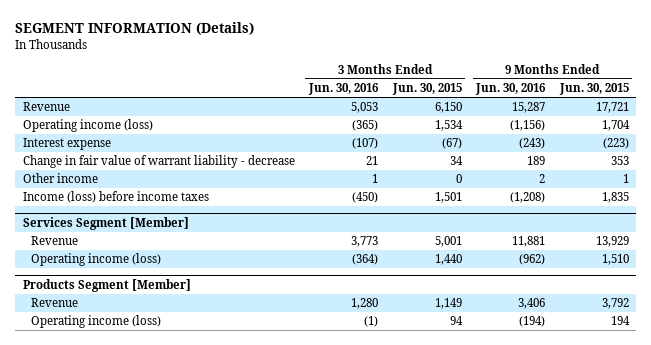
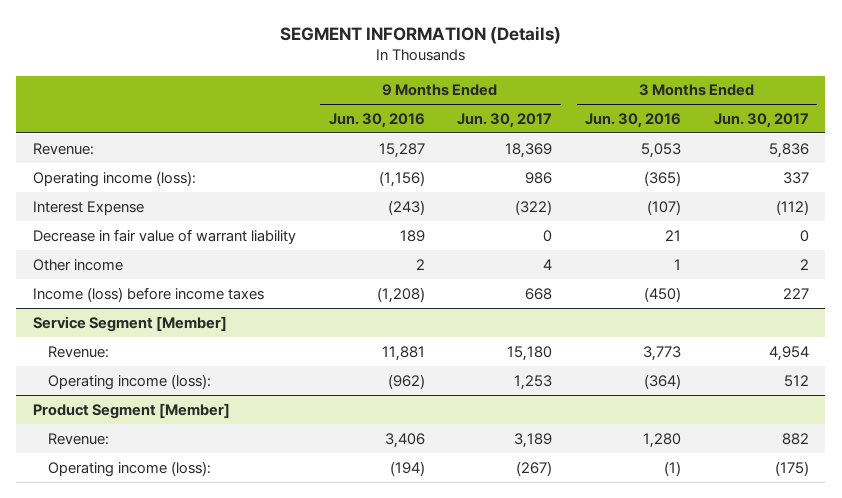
- | 3 Months Ended Jun. 30, 2016 | 3 Months Ended Jun. 30, 2015 | 9 Months Ended Jun. 30, 2016 | 9 Months Ended Jun. 30, 2015
+ | 9 Months Ended Jun. 30, 2016 | 9 Months Ended Jun. 30, 2017 | 3 Months Ended Jun. 30, 2016 | 3 Months Ended Jun. 30, 2017
- Revenue | 5,053 | 6,150 | 15,287 | 17,721
- Operating income (loss) | (365) | 1,534 | (1,156) | 1,704
- Interest expense | (107) | (67) | (243) | (223)
- Change in fair value of warrant liability - decrease | 21 | 34 | 189 | 353
+ Revenue: | 15,287 | 18,369 | 5,053 | 5,836
+ Operating income (loss): | (1,156) | 986 | (365) | 337
+ Interest Expense | (243) | (322) | (107) | (112)
+ Decrease in fair value of warrant liability | 189 | 0 | 21 | 0
- Services Segment [Member]
- Revenue | 3,773 | 5,001 | 11,881 | 13,929
- Operating income (loss) | (364) | 1,440 | (962) | 1,510
- Products Segment [Member]
- Revenue | 1,280 | 1,149 | 3,406 | 3,792
- Operating income (loss) | (1) | 94 | (194) | 194
+ Service Segment [Member]
+ Revenue: | 11,881 | 15,180 | 3,773 | 4,954
+ Operating income (loss): | (962) | 1,253 | (364) | 512
+ Product Segment [Member]
+ Revenue: | 3,406 | 3,189 | 1,280 | 882
+ Operating income (loss): | (194) | (267) | (1) | (175)

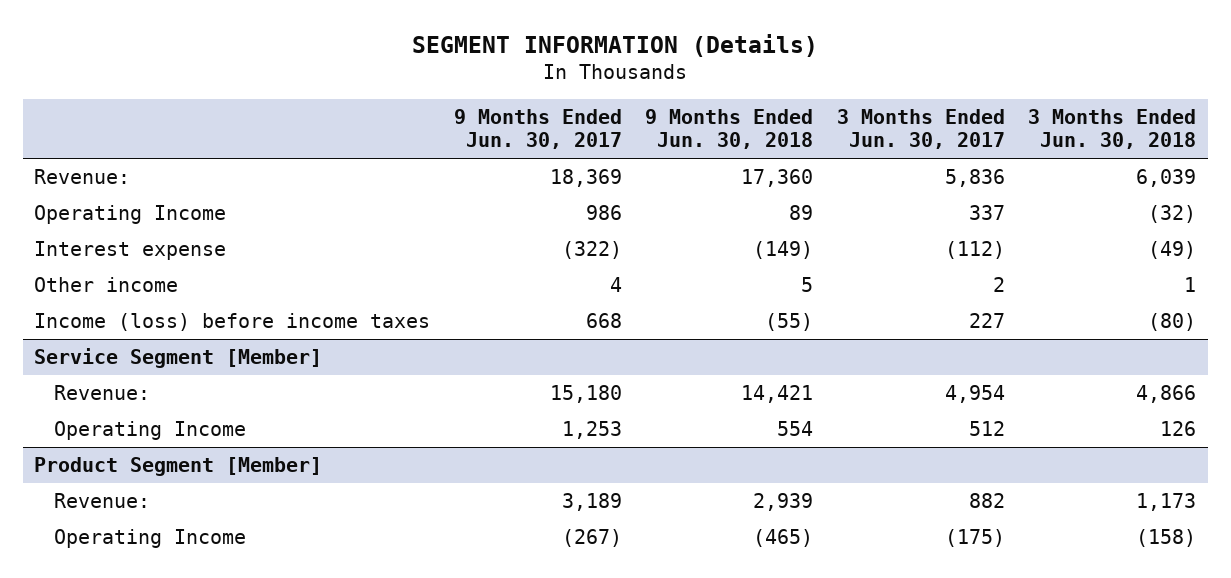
- | 9 Months Ended Jun. 30, 2016 | 9 Months Ended Jun. 30, 2017 | 3 Months Ended Jun. 30, 2016 | 3 Months Ended Jun. 30, 2017
+ | 9 Months Ended Jun. 30, 2017 | 9 Months Ended Jun. 30, 2018 | 3 Months Ended Jun. 30, 2017 | 3 Months Ended Jun. 30, 2018
- Operating income (loss): | (1,156) | 986 | (365) | 337
- Interest Expense | (243) | (322) | (107) | (112)
- Decrease in fair value of warrant liability | 189 | 0 | 21 | 0
+ Operating Income | 986 | 89 | 337 | (32)
+ Interest expense | (322) | (149) | (112) | (49)
@ Service Segment [Member]
- Operating income (loss): | (962) | 1,253 | (364) | 512
+ Operating Income | 1,253 | 554 | 512 | 126
@ Product Segment [Member]
- Operating income (loss): | (194) | (267) | (1) | (175)
+ Operating Income | (267) | (465) | (175) | (158)

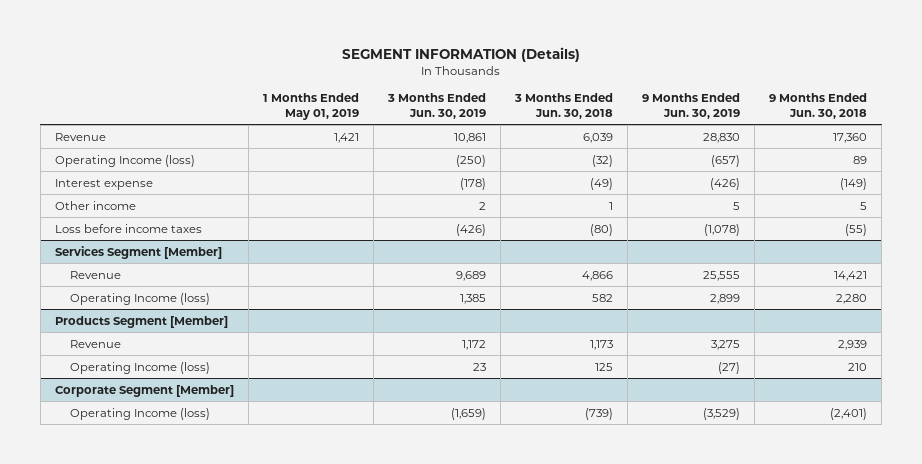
- | 9 Months Ended Jun. 30, 2017 | 9 Months Ended Jun. 30, 2018 | 3 Months Ended Jun. 30, 2017 | 3 Months Ended Jun. 30, 2018
+ | 1 Months Ended May 01, 2019 | 3 Months Ended Jun. 30, 2019 | 3 Months Ended Jun. 30, 2018 | 9 Months Ended Jun. 30, 2019 | 9 Months Ended Jun. 30, 2018
- Revenue: | 18,369 | 17,360 | 5,836 | 6,039
- Operating Income | 986 | 89 | 337 | (32)
+ Revenue | 1,421 | 10,861 | 6,039 | 28,830 | 17,360
+ Operating Income (loss) | | (250) | (32) | (657) | 89
- Income (loss) before income taxes | 668 | (55) | 227 | (80)
- Service Segment [Member]
- Revenue: | 15,180 | 14,421 | 4,954 | 4,866
- Operating Income | 1,253 | 554 | 512 | 126
- Product Segment [Member]
- Revenue: | 3,189 | 2,939 | 882 | 1,173
- Operating Income | (267) | (465) | (175) | (158)
+ Loss before income taxes | | (426) | (80) | (1,078) | (55)
+ Services Segment [Member]
+ Revenue | | 9,689 | 4,866 | 25,555 | 14,421
+ Operating Income (loss) | | 1,385 | 582 | 2,899 | 2,280
+ Products Segment [Member]
+ Revenue | | 1,172 | 1,173 | 3,275 | 2,939
+ Operating Income (loss) | | 23 | 125 | (27) | 210
+ Corporate Segment [Member]
+ Operating Income (loss) | | (1,659) | (739) | (3,529) | (2,401)

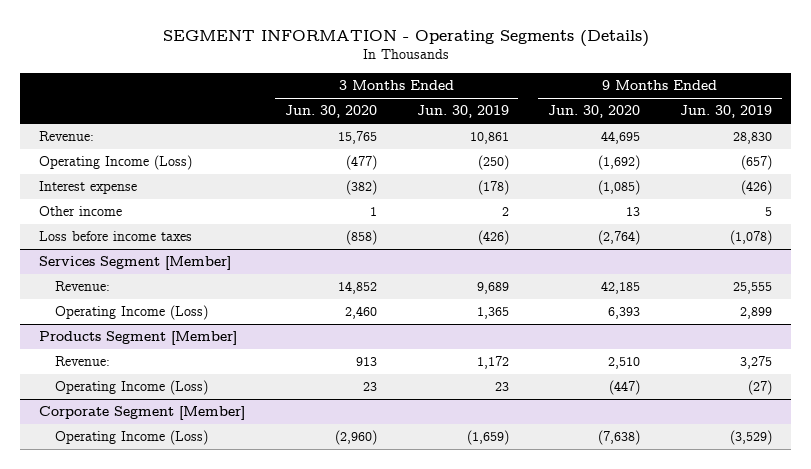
- SEGMENT INFORMATION (Details)
+ SEGMENT INFORMATION - Operating Segments (Details)
- | 1 Months Ended May 01, 2019 | 3 Months Ended Jun. 30, 2019 | 3 Months Ended Jun. 30, 2018 | 9 Months Ended Jun. 30, 2019 | 9 Months Ended Jun. 30, 2018
+ | 3 Months Ended Jun. 30, 2020 | 3 Months Ended Jun. 30, 2019 | 9 Months Ended Jun. 30, 2020 | 9 Months Ended Jun. 30, 2019
- Revenue | 1,421 | 10,861 | 6,039 | 28,830 | 17,360
- Operating Income (loss) | | (250) | (32) | (657) | 89
+ Revenue: | 15,765 | 10,861 | 44,695 | 28,830
+ Operating Income (Loss) | (477) | (250) | (1,692) | (657)
@ Services Segment [Member]
- Revenue | | 9,689 | 4,866 | 25,555 | 14,421
- Operating Income (loss) | | 1,385 | 582 | 2,899 | 2,280
+ Revenue: | 14,852 | 9,689 | 42,185 | 25,555
+ Operating Income (Loss) | 2,460 | 1,365 | 6,393 | 2,899
@ Products Segment [Member]
- Revenue | | 1,172 | 1,173 | 3,275 | 2,939
- Operating Income (loss) | | 23 | 125 | (27) | 210
+ Revenue: | 913 | 1,172 | 2,510 | 3,275
+ Operating Income (Loss) | 23 | 23 | (447) | (27)
@ Corporate Segment [Member]
- Operating Income (loss) | | (1,659) | (739) | (3,529) | (2,401)
+ Operating Income (Loss) | (2,960) | (1,659) | (7,638) | (3,529)

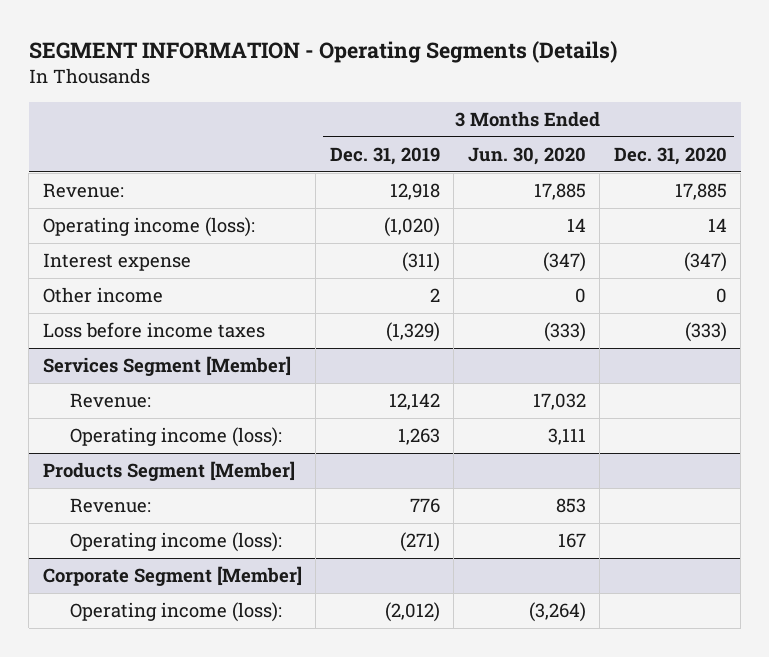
- | 3 Months Ended Jun. 30, 2020 | 3 Months Ended Jun. 30, 2019 | 9 Months Ended Jun. 30, 2020 | 9 Months Ended Jun. 30, 2019
+ | 3 Months Ended Dec. 31, 2019 | 3 Months Ended Jun. 30, 2020 | 3 Months Ended Dec. 31, 2020
- Revenue: | 15,765 | 10,861 | 44,695 | 28,830
- Operating Income (Loss) | (477) | (250) | (1,692) | (657)
- Interest expense | (382) | (178) | (1,085) | (426)
- Other income | 1 | 2 | 13 | 5
- Loss before income taxes | (858) | (426) | (2,764) | (1,078)
+ Revenue: | 12,918 | 17,885 | 17,885
+ Operating income (loss): | (1,020) | 14 | 14
+ Interest expense | (311) | (347) | (347)
+ Other income | 2 | 0 | 0
+ Loss before income taxes | (1,329) | (333) | (333)
@ Services Segment [Member]
- Revenue: | 14,852 | 9,689 | 42,185 | 25,555
- Operating Income (Loss) | 2,460 | 1,365 | 6,393 | 2,899
+ Revenue: | 12,142 | 17,032 |
+ Operating income (loss): | 1,263 | 3,111 |
@ Products Segment [Member]
- Revenue: | 913 | 1,172 | 2,510 | 3,275
- Operating Income (Loss) | 23 | 23 | (447) | (27)
+ Revenue: | 776 | 853 |
+ Operating income (loss): | (271) | 167 |
@ Corporate Segment [Member]
- Operating Income (Loss) | (2,960) | (1,659) | (7,638) | (3,529)
+ Operating income (loss): | (2,012) | (3,264) |

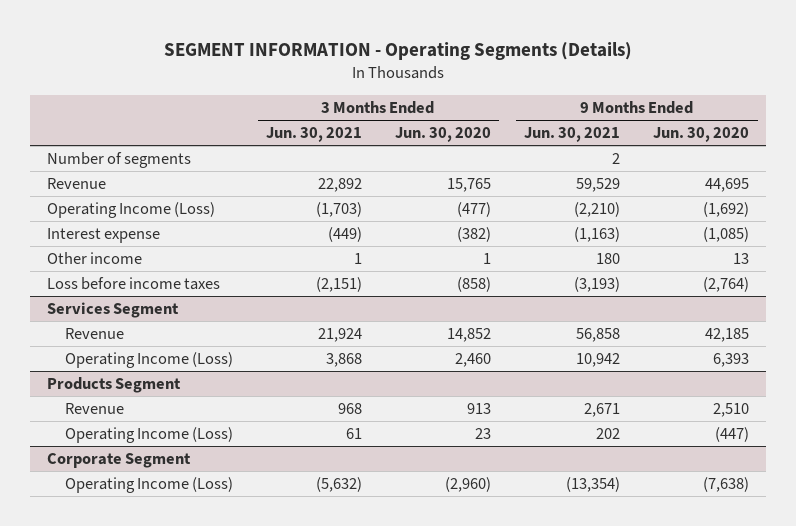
- | 3 Months Ended Dec. 31, 2019 | 3 Months Ended Jun. 30, 2020 | 3 Months Ended Dec. 31, 2020
+ | 3 Months Ended Jun. 30, 2021 | 3 Months Ended Jun. 30, 2020 | 9 Months Ended Jun. 30, 2021 | 9 Months Ended Jun. 30, 2020
- Revenue: | 12,918 | 17,885 | 17,885
- Operating income (loss): | (1,020) | 14 | 14
- Interest expense | (311) | (347) | (347)
- Other income | 2 | 0 | 0
- Loss before income taxes | (1,329) | (333) | (333)
- Services Segment [Member]
- Revenue: | 12,142 | 17,032 |
- Operating income (loss): | 1,263 | 3,111 |
- Products Segment [Member]
- Revenue: | 776 | 853 |
- Operating income (loss): | (271) | 167 |
- Corporate Segment [Member]
- Operating income (loss): | (2,012) | (3,264) |
+ Number of segments | | | 2 |
+ Revenue | 22,892 | 15,765 | 59,529 | 44,695
+ Operating Income (Loss) | (1,703) | (477) | (2,210) | (1,692)
+ Interest expense | (449) | (382) | (1,163) | (1,085)
+ Other income | 1 | 1 | 180 | 13
+ Loss before income taxes | (2,151) | (858) | (3,193) | (2,764)
+ Services Segment
+ Revenue | 21,924 | 14,852 | 56,858 | 42,185
+ Operating Income (Loss) | 3,868 | 2,460 | 10,942 | 6,393
+ Products Segment
+ Revenue | 968 | 913 | 2,671 | 2,510
+ Operating Income (Loss) | 61 | 23 | 202 | (447)
+ Corporate Segment
+ Operating Income (Loss) | (5,632) | (2,960) | (13,354) | (7,638)

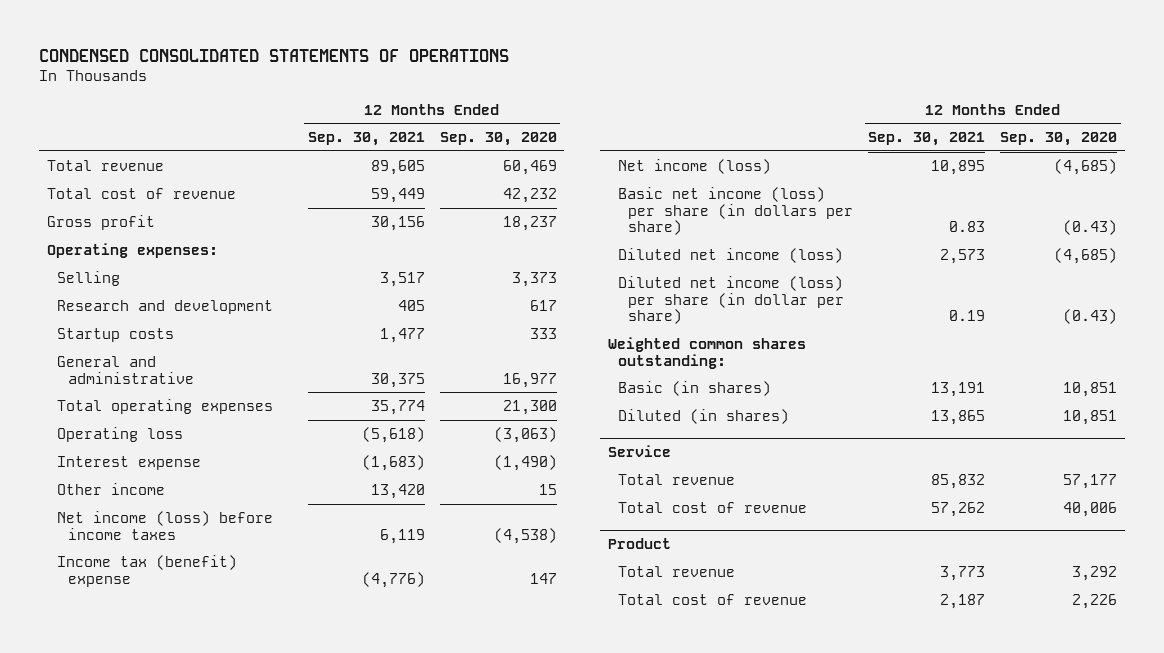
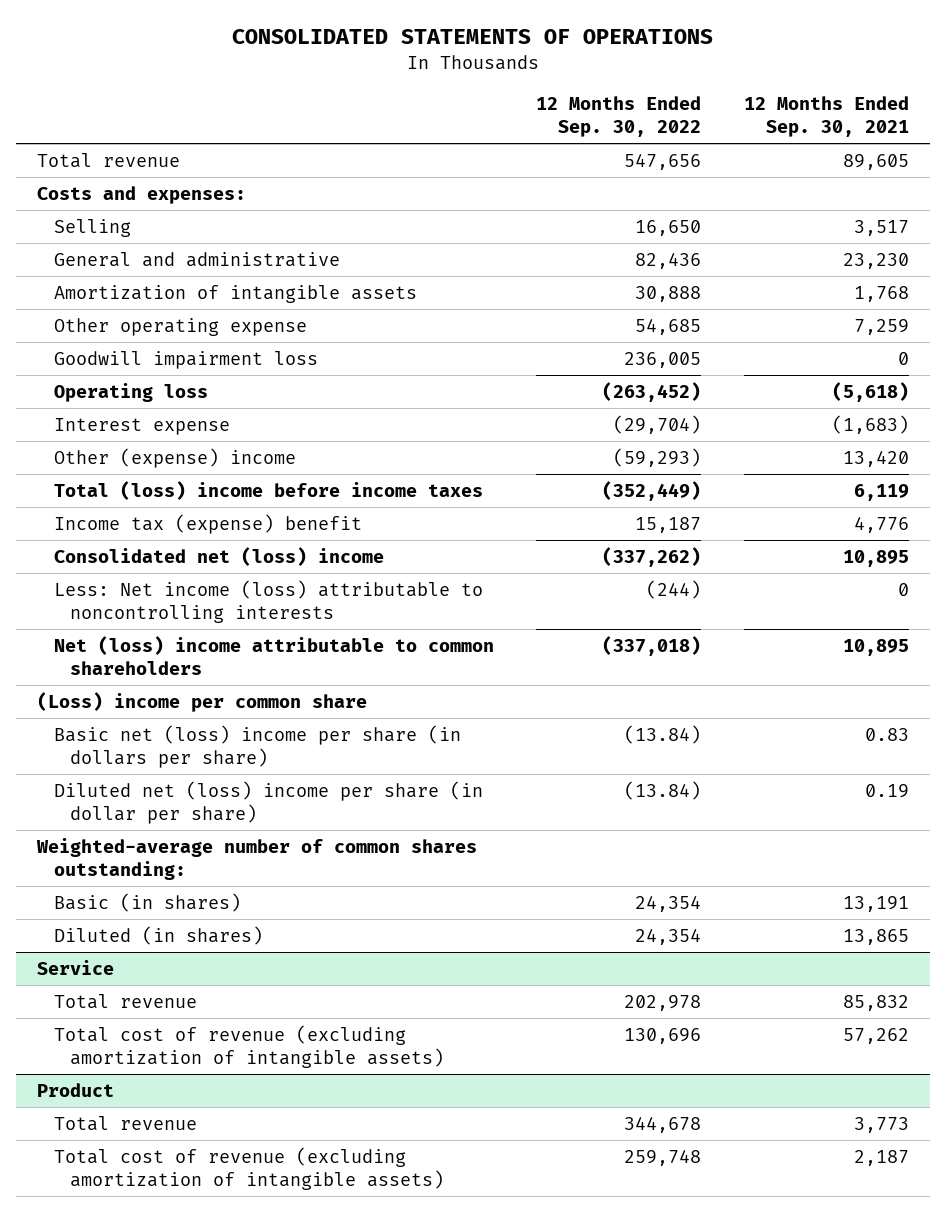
- CONDENSED CONSOLIDATED STATEMENTS OF OPERATIONS
+ CONSOLIDATED STATEMENTS OF OPERATIONS
- | 12 Months Ended Sep. 30, 2021 | 12 Months Ended Sep. 30, 2020
+ | 12 Months Ended Sep. 30, 2022 | 12 Months Ended Sep. 30, 2021
- Total cost of revenue | 59,449 | 42,232
- Gross profit | 30,156 | 18,237
- Operating expenses:
+ Costs and expenses:
- Research and development | 405 | 617
- Startup costs | 1,477 | 333
- General and administrative | 30,375 | 16,977
- Total operating expenses | 35,774 | 21,300
+ General and administrative | 82,436 | 23,230
+ Amortization of intangible assets | 30,888 | 1,768
+ Other operating expense | 54,685 | 7,259
+ Goodwill impairment loss | 236,005 | 0
- Other income | 13,420 | 15
- Net income (loss) before income taxes | 6,119 | (4,538)
- Income tax (benefit) expense | (4,776) | 147
- Net income (loss) | 10,895 | (4,685)
- Basic net income (loss) per share (in dollars per share) | 0.83 | (0.43)
- Diluted net income (loss) | 2,573 | (4,685)
- Diluted net income (loss) per share (in dollar per share) | 0.19 | (0.43)
- Weighted common shares outstanding:
+ Other (expense) income | (59,293) | 13,420
+ Total (loss) income before income taxes | (352,449) | 6,119
+ Income tax (expense) benefit | 15,187 | 4,776
+ Consolidated net (loss) income | (337,262) | 10,895
+ Less: Net income (loss) attributable to noncontrolling interests | (244) | 0
+ Net (loss) income attributable to common shareholders | (337,018) | 10,895
+ (Loss) income per common share
+ Basic net (loss) income per share (in dollars per share) | (13.84) | 0.83
+ Diluted net (loss) income per share (in dollar per share) | (13.84) | 0.19
+ Weighted-average number of common shares outstanding:
@ Service
- Total cost of revenue | 57,262 | 40,006
+ Total cost of revenue (excluding amortization of intangible assets) | 130,696 | 57,262
@ Product
- Total cost of revenue | 2,187 | 2,226
+ Total cost of revenue (excluding amortization of intangible assets) | 259,748 | 2,187

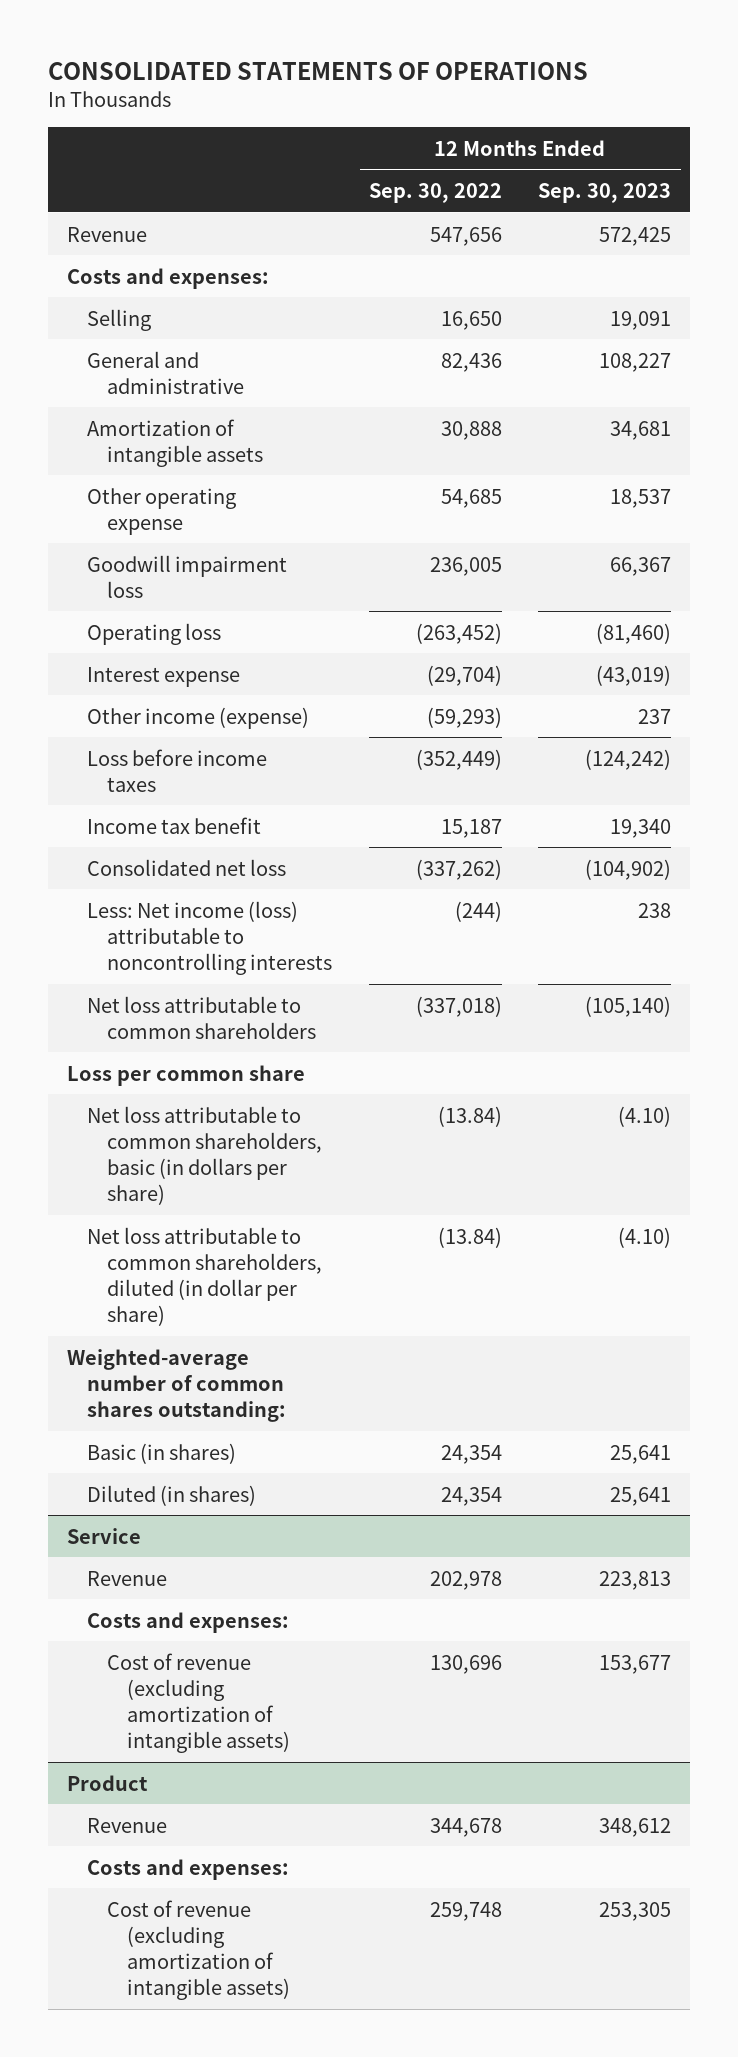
- | 12 Months Ended Sep. 30, 2022 | 12 Months Ended Sep. 30, 2021
+ | 12 Months Ended Sep. 30, 2022 | 12 Months Ended Sep. 30, 2023
- Total revenue | 547,656 | 89,605
+ Revenue | 547,656 | 572,425
- Other (expense) income | (59,293) | 13,420
- Total (loss) income before income taxes | (352,449) | 6,119
- Income tax (expense) benefit | 15,187 | 4,776
- Consolidated net (loss) income | (337,262) | 10,895
+ Other income (expense) | (59,293) | 237
+ Loss before income taxes | (352,449) | (124,242)
+ Income tax benefit | 15,187 | 19,340
+ Consolidated net loss | (337,262) | (104,902)
- Net (loss) income attributable to common shareholders | (337,018) | 10,895
- (Loss) income per common share
- Basic net (loss) income per share (in dollars per share) | (13.84) | 0.83
- Diluted net (loss) income per share (in dollar per share) | (13.84) | 0.19
+ Net loss attributable to common shareholders | (337,018) | (105,140)
+ Loss per common share
+ Net loss attributable to common shareholders, basic (in dollars per share) | (13.84) | (4.10)
+ Net loss attributable to common shareholders, diluted (in dollar per share) | (13.84) | (4.10)
@ Service
- Total revenue | 202,978 | 85,832
- Total cost of revenue (excluding amortization of intangible assets) | 130,696 | 57,262
+ Revenue | 202,978 | 223,813
+ Costs and expenses:
+ Cost of revenue (excluding amortization of intangible assets) | 130,696 | 153,677
@ Product
- Total revenue | 344,678 | 3,773
- Total cost of revenue (excluding amortization of intangible assets) | 259,748 | 2,187
+ Revenue | 344,678 | 348,612
+ Costs and expenses:
+ Cost of revenue (excluding amortization of intangible assets) | 259,748 | 253,305

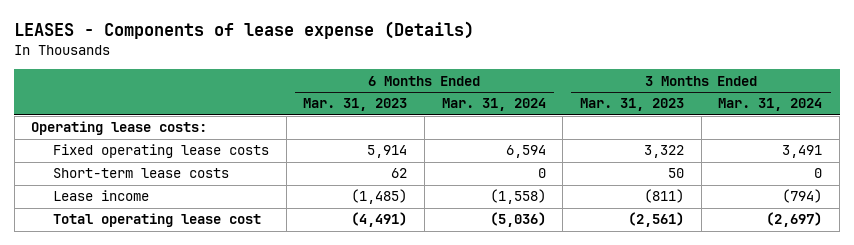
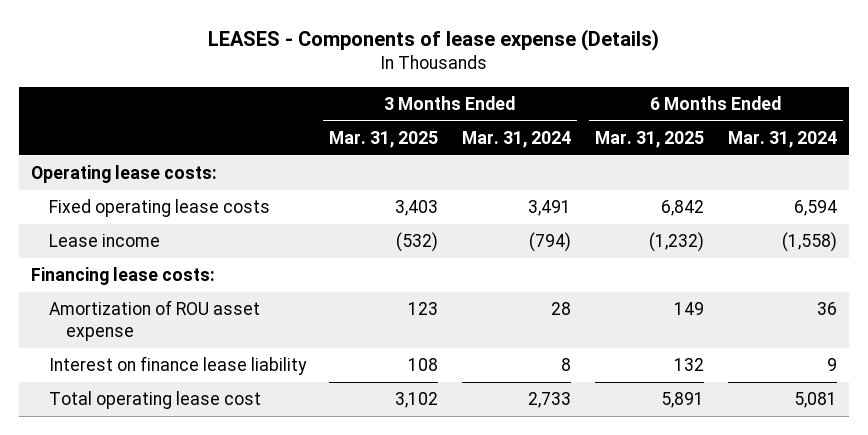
- | 6 Months Ended Mar. 31, 2023 | 6 Months Ended Mar. 31, 2024 | 3 Months Ended Mar. 31, 2023 | 3 Months Ended Mar. 31, 2024
+ | 3 Months Ended Mar. 31, 2025 | 3 Months Ended Mar. 31, 2024 | 6 Months Ended Mar. 31, 2025 | 6 Months Ended Mar. 31, 2024
- Short-term lease costs | 62 | 0 | 50 | 0
- Total operating lease cost | (4,491) | (5,036) | (2,561) | (2,697)
+ Financing lease costs:
+ Amortization of ROU asset expense | 123 | 28 | 149 | 36
+ Interest on finance lease liability | 108 | 8 | 132 | 9
+ Total operating lease cost | 3,102 | 2,733 | 5,891 | 5,081

